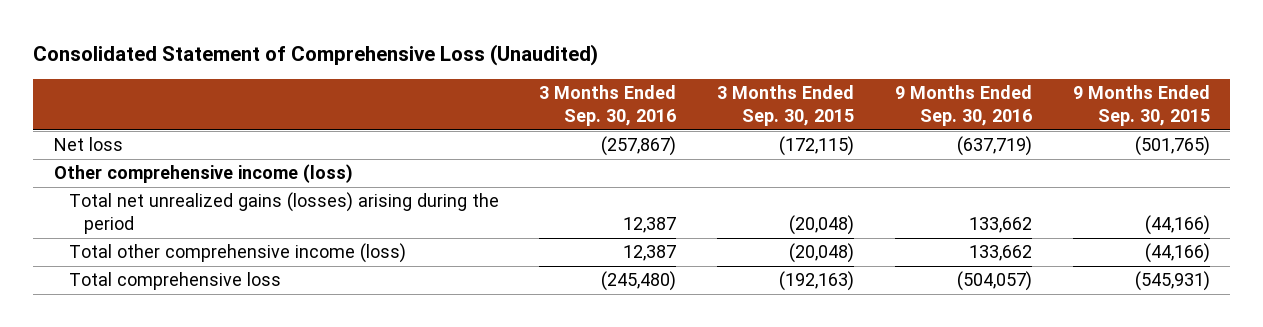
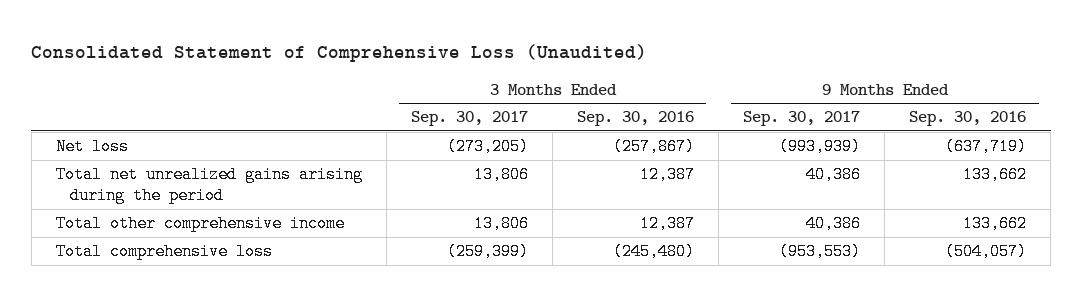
- | 3 Months Ended Sep. 30, 2016 | 3 Months Ended Sep. 30, 2015 | 9 Months Ended Sep. 30, 2016 | 9 Months Ended Sep. 30, 2015
+ | 3 Months Ended Sep. 30, 2017 | 3 Months Ended Sep. 30, 2016 | 9 Months Ended Sep. 30, 2017 | 9 Months Ended Sep. 30, 2016
- Other comprehensive income (loss)
- Total net unrealized gains (losses) arising during the period | 12,387 | (20,048) | 133,662 | (44,166)
- Total other comprehensive income (loss) | 12,387 | (20,048) | 133,662 | (44,166)
+ Total net unrealized gains arising during the period | 13,806 | 12,387 | 40,386 | 133,662
+ Total other comprehensive income | 13,806 | 12,387 | 40,386 | 133,662

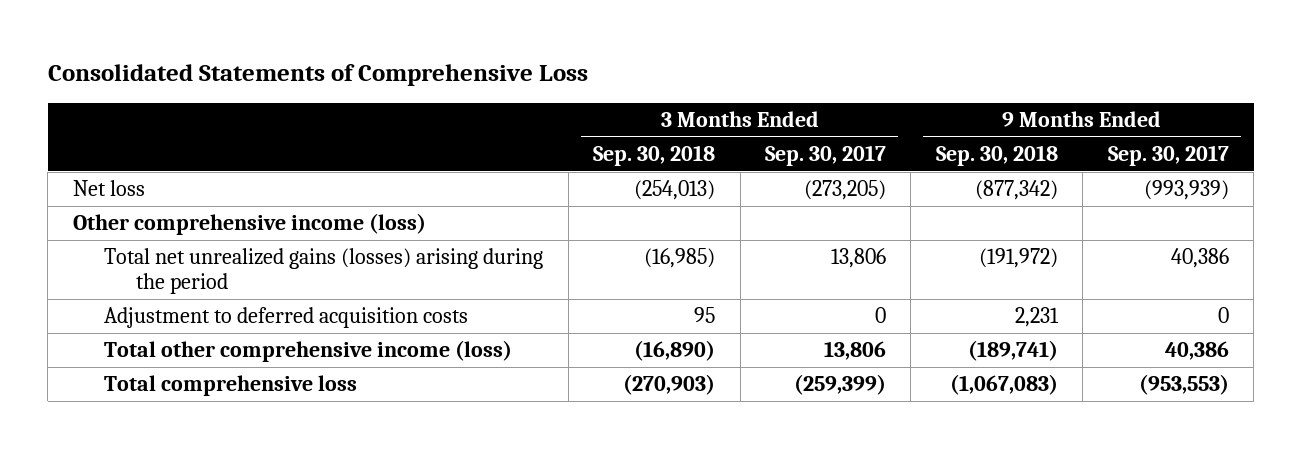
- Consolidated Statement of Comprehensive Loss (Unaudited)
+ Consolidated Statements of Comprehensive Loss
- | 3 Months Ended Sep. 30, 2017 | 3 Months Ended Sep. 30, 2016 | 9 Months Ended Sep. 30, 2017 | 9 Months Ended Sep. 30, 2016
+ | 3 Months Ended Sep. 30, 2018 | 3 Months Ended Sep. 30, 2017 | 9 Months Ended Sep. 30, 2018 | 9 Months Ended Sep. 30, 2017
- Total net unrealized gains arising during the period | 13,806 | 12,387 | 40,386 | 133,662
- Total other comprehensive income | 13,806 | 12,387 | 40,386 | 133,662
+ Other comprehensive income (loss)
+ Total net unrealized gains (losses) arising during the period | (16,985) | 13,806 | (191,972) | 40,386
+ Adjustment to deferred acquisition costs | 95 | 0 | 2,231 | 0
+ Total other comprehensive income (loss) | (16,890) | 13,806 | (189,741) | 40,386

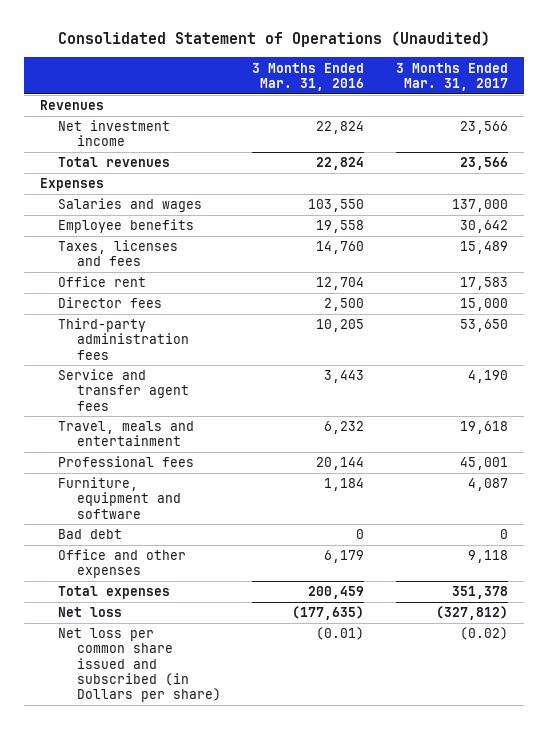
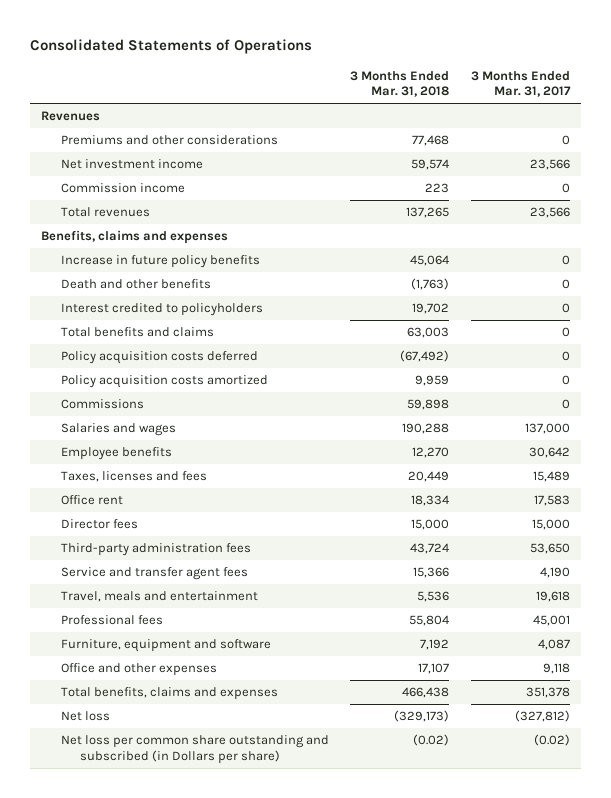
- Consolidated Statement of Operations (Unaudited)
+ Consolidated Statements of Operations
- | 3 Months Ended Mar. 31, 2016 | 3 Months Ended Mar. 31, 2017
+ | 3 Months Ended Mar. 31, 2018 | 3 Months Ended Mar. 31, 2017
+ Premiums and other considerations | 77,468 | 0
+ Commission income | 223 | 0
- Expenses
+ Benefits, claims and expenses
+ Increase in future policy benefits | 45,064 | 0
+ Death and other benefits | (1,763) | 0
+ Interest credited to policyholders | 19,702 | 0
+ Total benefits and claims | 63,003 | 0
+ Policy acquisition costs deferred | (67,492) | 0
+ Policy acquisition costs amortized | 9,959 | 0
+ Commissions | 59,898 | 0
- Bad debt | 0 | 0
- Total expenses | 200,459 | 351,378
+ Total benefits, claims and expenses | 466,438 | 351,378
- Net loss per common share issued and subscribed (in Dollars per share) | (0.01) | (0.02)
+ Net loss per common share outstanding and subscribed (in Dollars per share) | (0.02) | (0.02)

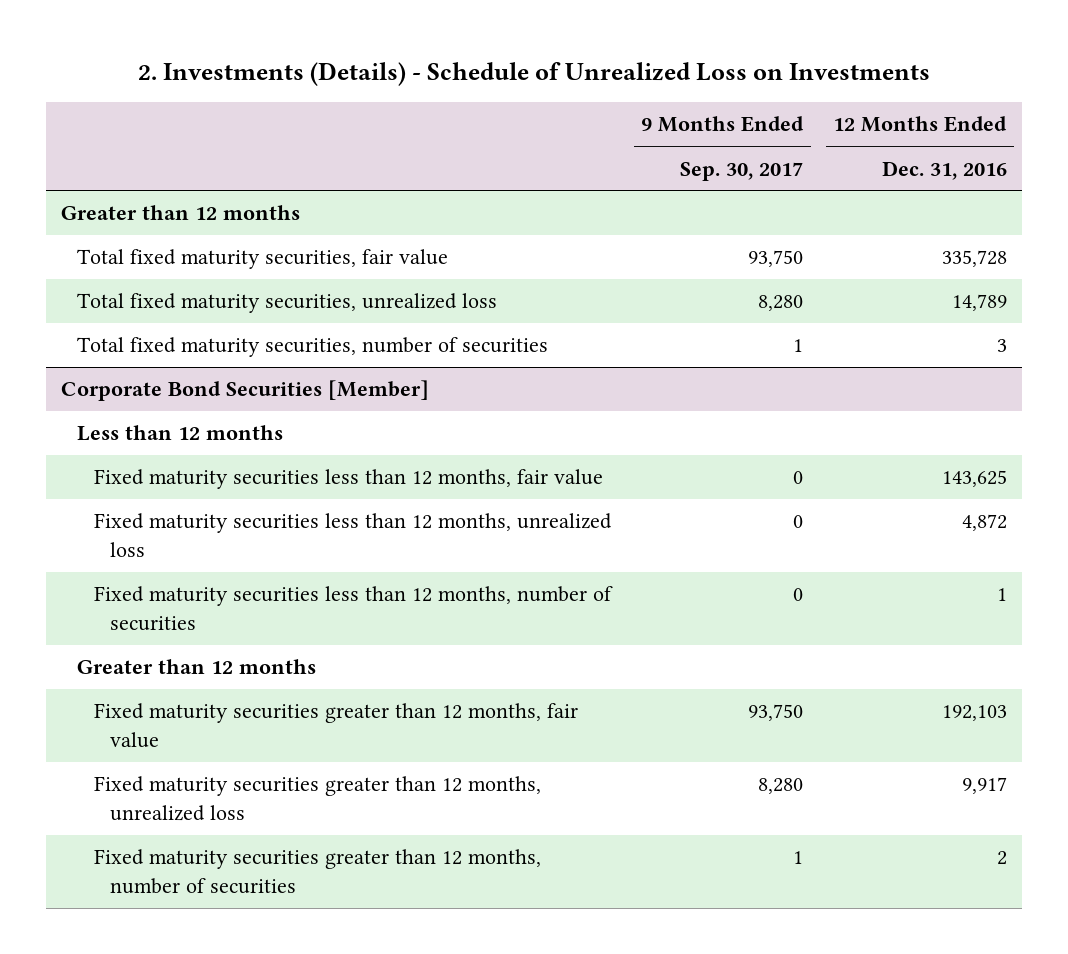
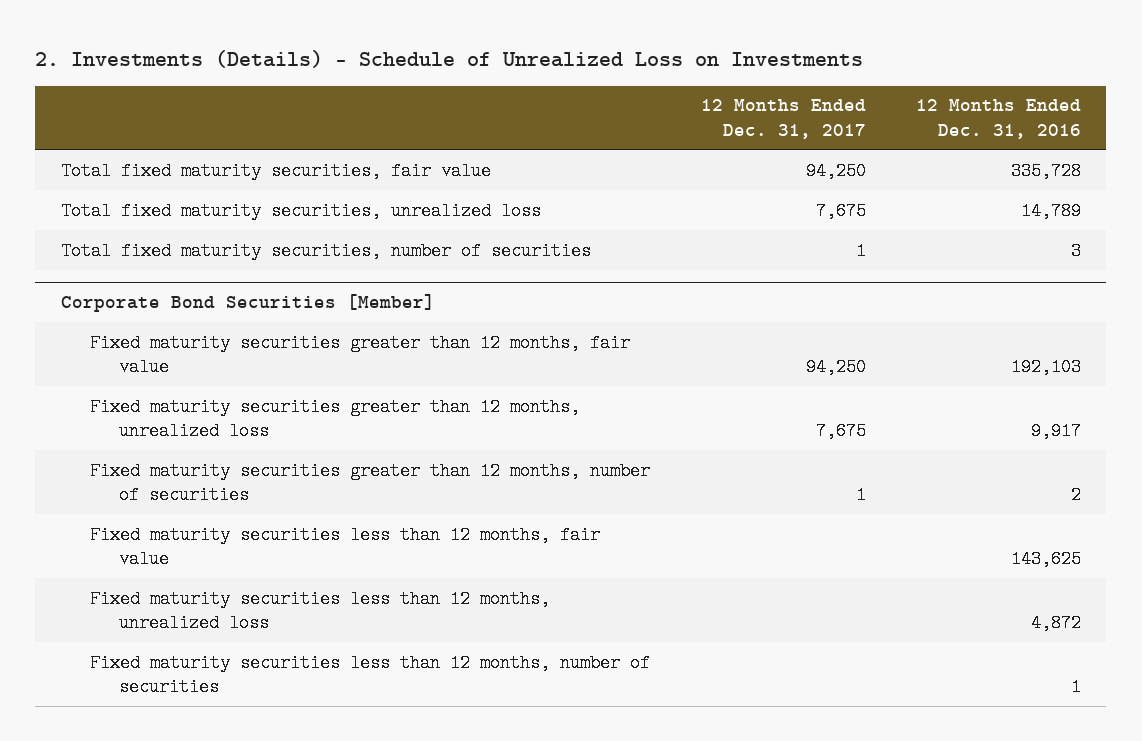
- | 9 Months Ended Sep. 30, 2017 | 12 Months Ended Dec. 31, 2016
+ | 12 Months Ended Dec. 31, 2017 | 12 Months Ended Dec. 31, 2016
- Greater than 12 months
@ Corporate Bond Securities [Member]
- Less than 12 months
- Greater than 12 months
moved down: Fixed maturity securities less than 12 months, fair value | | 143,625
moved down: Fixed maturity securities less than 12 months, unrealized loss | | 4,872
moved down: Fixed maturity securities less than 12 months, number of securities | | 1

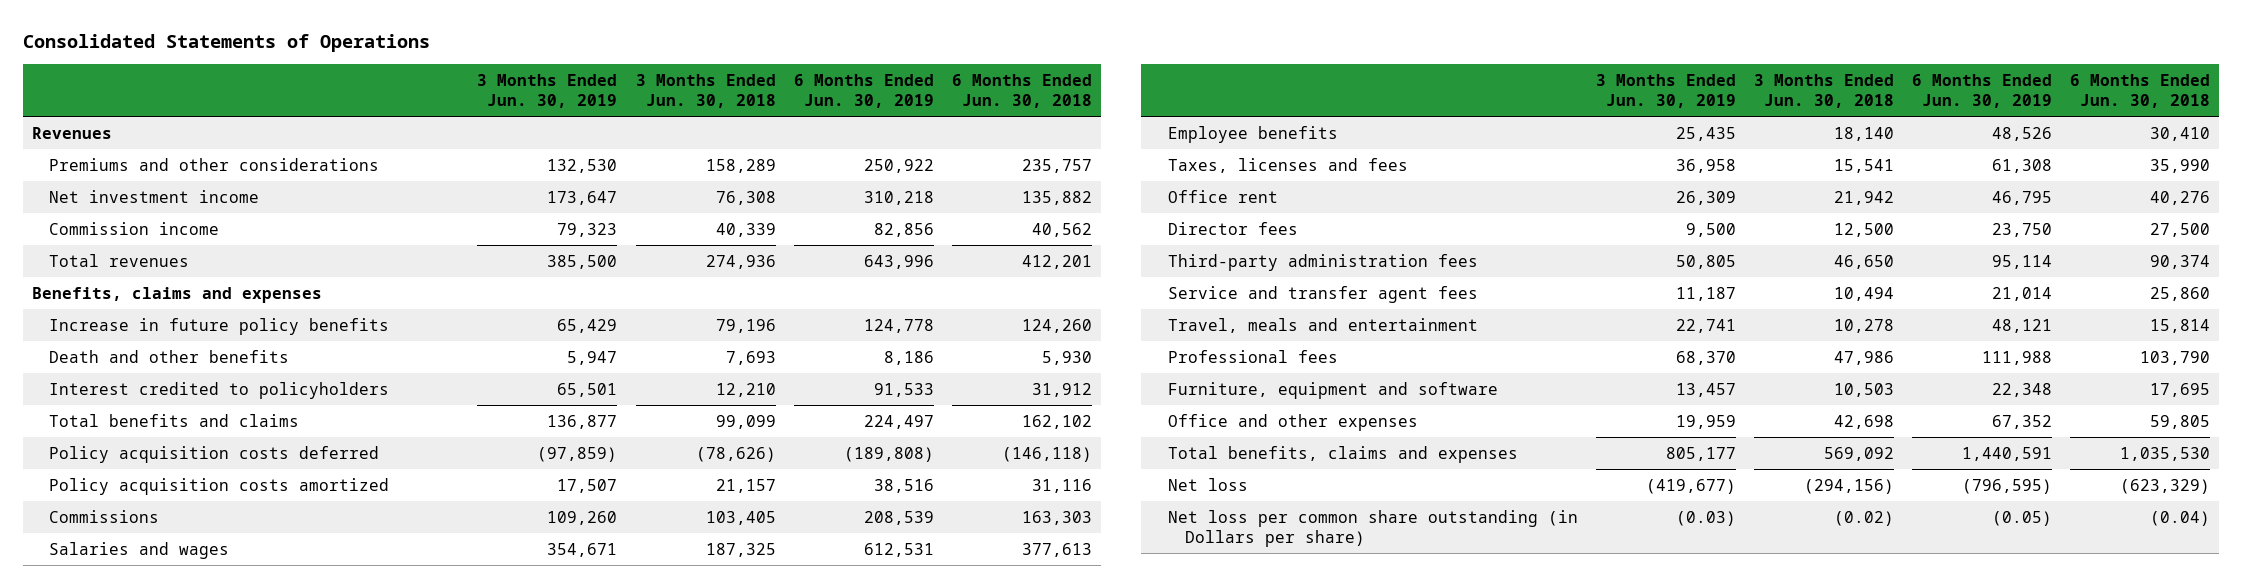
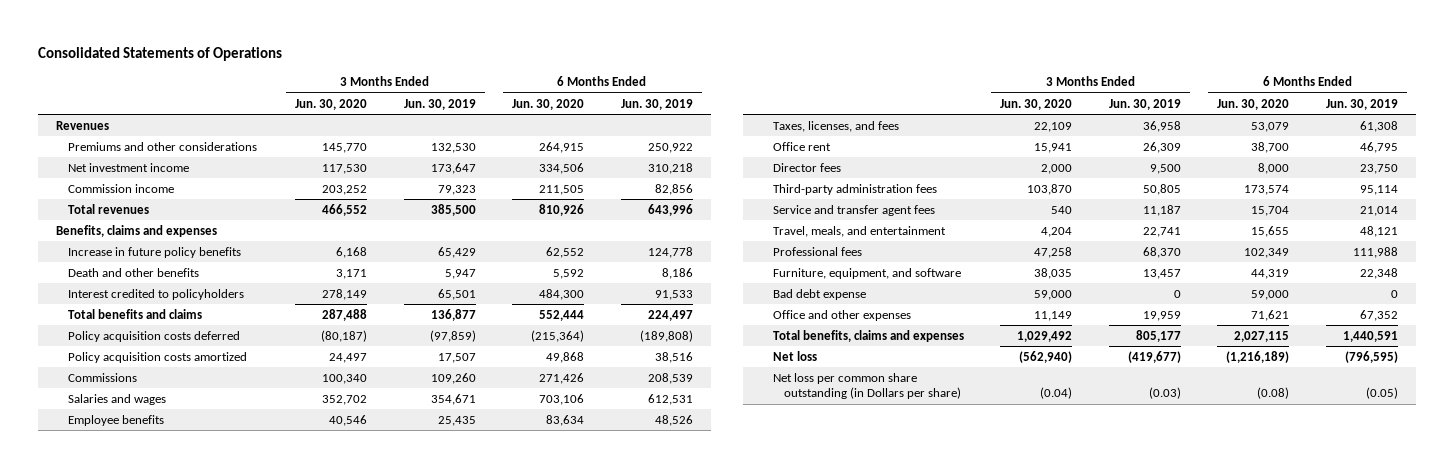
- | 3 Months Ended Jun. 30, 2019 | 3 Months Ended Jun. 30, 2018 | 6 Months Ended Jun. 30, 2019 | 6 Months Ended Jun. 30, 2018
+ | 3 Months Ended Jun. 30, 2020 | 3 Months Ended Jun. 30, 2019 | 6 Months Ended Jun. 30, 2020 | 6 Months Ended Jun. 30, 2019
- Taxes, licenses and fees | 36,958 | 15,541 | 61,308 | 35,990
+ Taxes, licenses, and fees | 22,109 | 36,958 | 53,079 | 61,308
- Travel, meals and entertainment | 22,741 | 10,278 | 48,121 | 15,814
+ Travel, meals, and entertainment | 4,204 | 22,741 | 15,655 | 48,121
- Furniture, equipment and software | 13,457 | 10,503 | 22,348 | 17,695
+ Furniture, equipment, and software | 38,035 | 13,457 | 44,319 | 22,348
+ Bad debt expense | 59,000 | 0 | 59,000 | 0

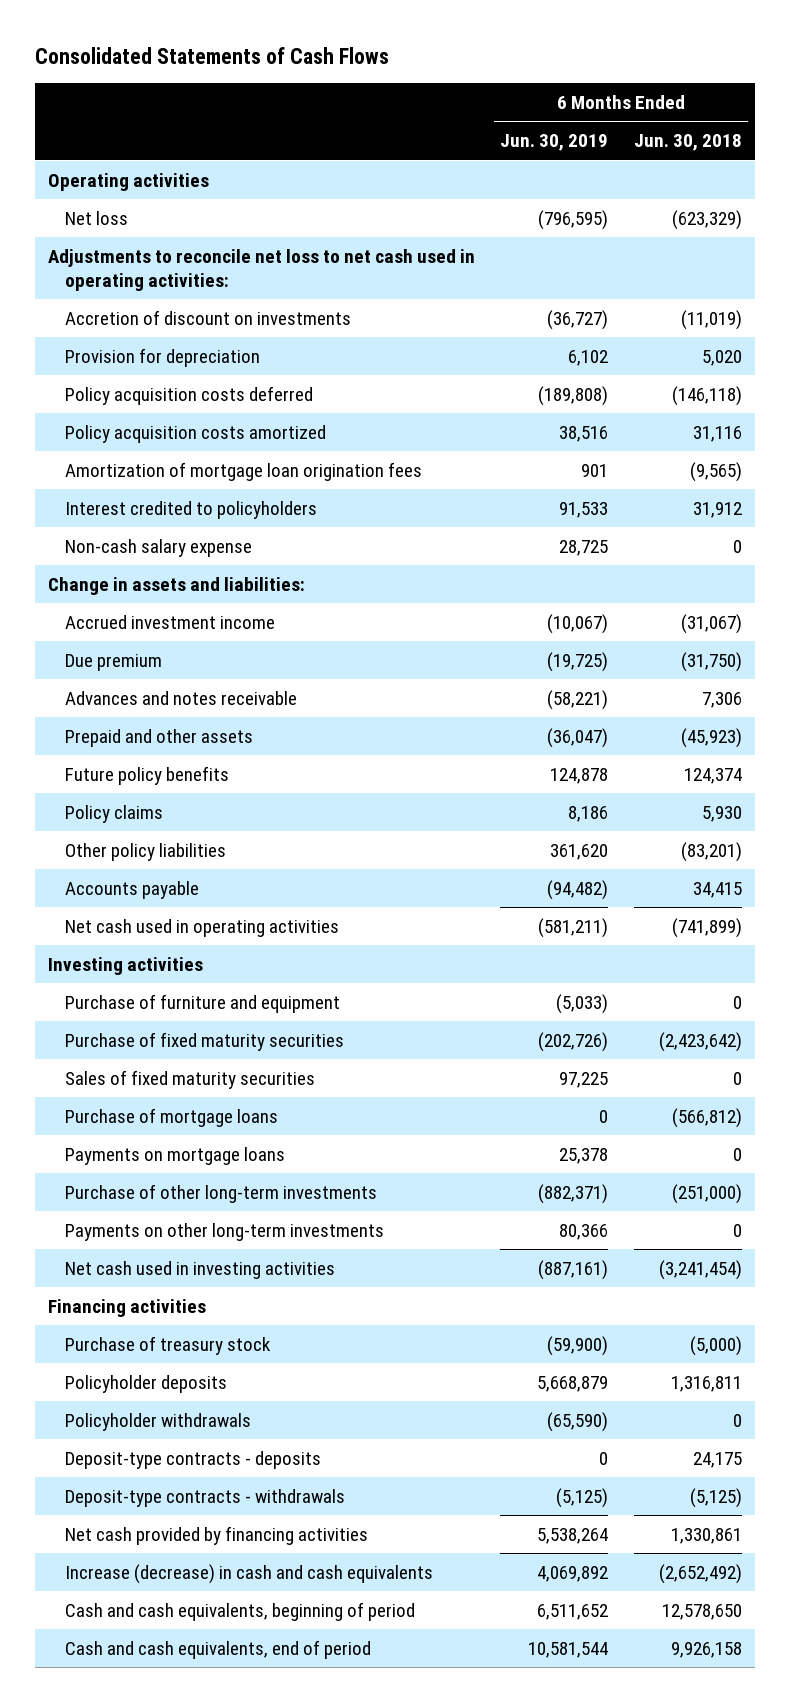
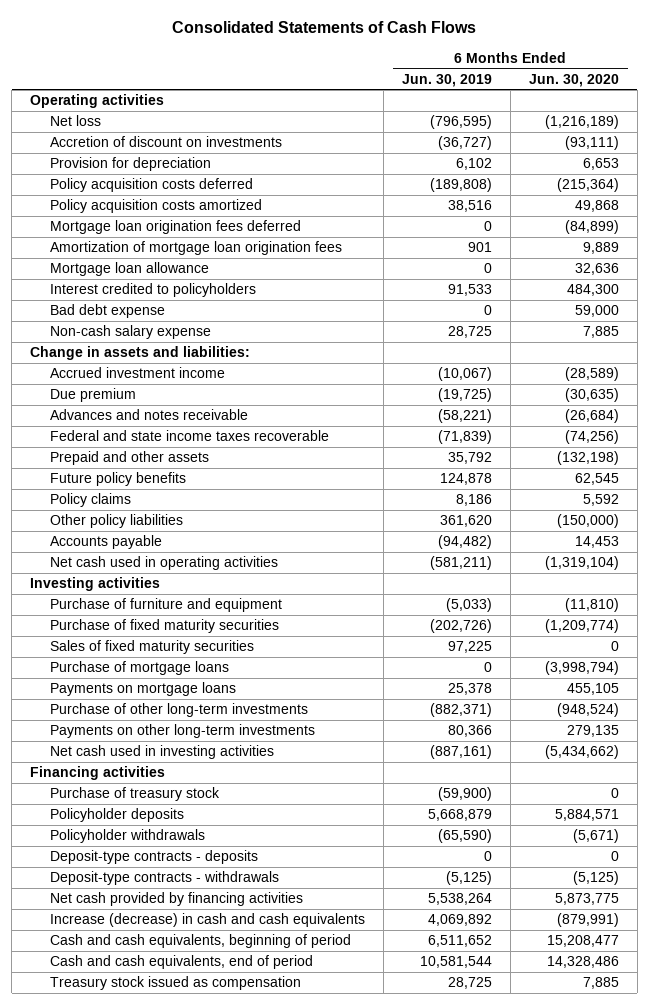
- | 6 Months Ended Jun. 30, 2019 | 6 Months Ended Jun. 30, 2018
+ | 6 Months Ended Jun. 30, 2019 | 6 Months Ended Jun. 30, 2020
- Adjustments to reconcile net loss to net cash used in operating activities:
+ Mortgage loan origination fees deferred | 0 | (84,899)
+ Mortgage loan allowance | 0 | 32,636
+ Bad debt expense | 0 | 59,000
- Prepaid and other assets | (36,047) | (45,923)
+ Federal and state income taxes recoverable | (71,839) | (74,256)
+ Prepaid and other assets | 35,792 | (132,198)
+ Treasury stock issued as compensation | 28,725 | 7,885

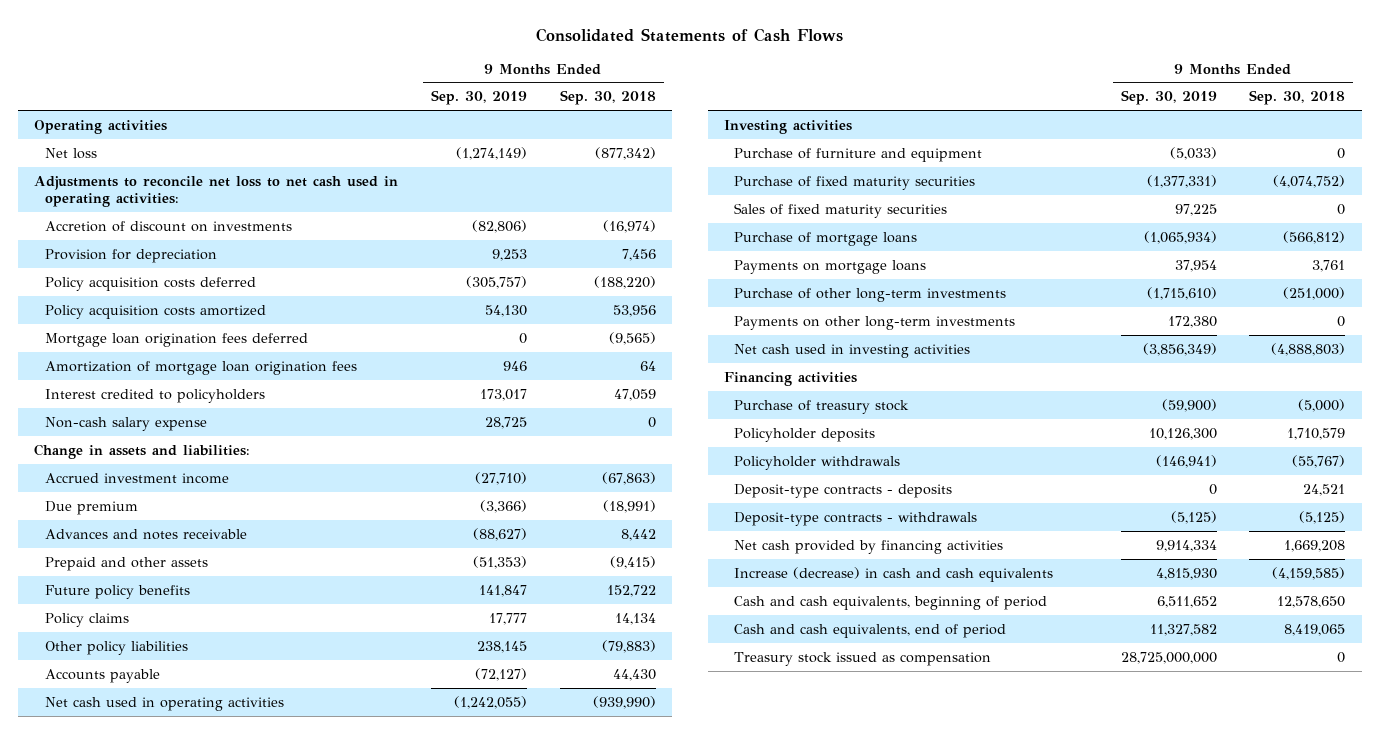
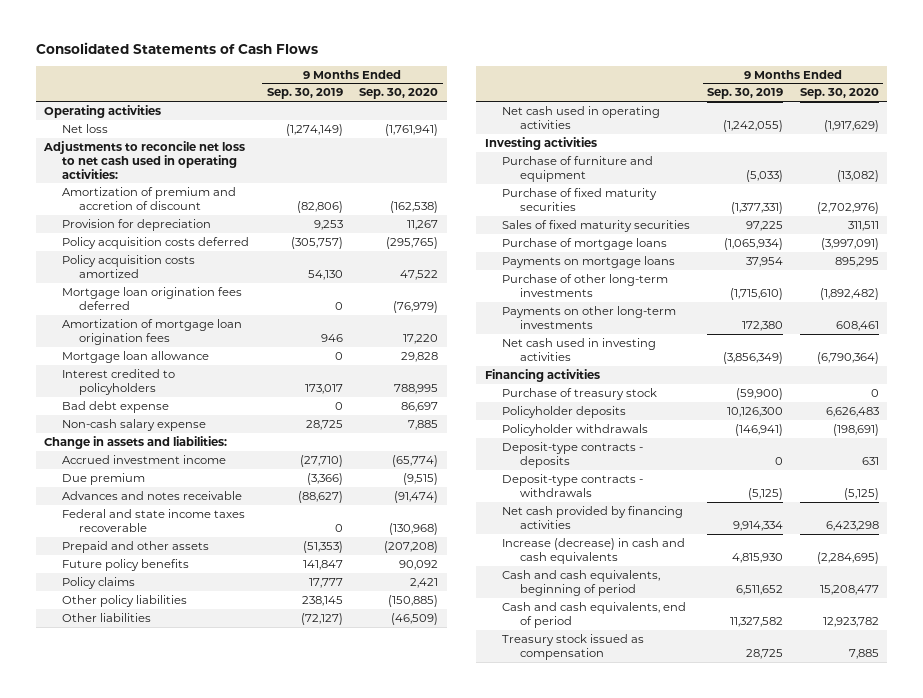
- | 9 Months Ended Sep. 30, 2019 | 9 Months Ended Sep. 30, 2018
+ | 9 Months Ended Sep. 30, 2019 | 9 Months Ended Sep. 30, 2020
- Accretion of discount on investments | (82,806) | (16,974)
+ Amortization of premium and accretion of discount | (82,806) | (162,538)
+ Mortgage loan allowance | 0 | 29,828
+ Bad debt expense | 0 | 86,697
+ Federal and state income taxes recoverable | 0 | (130,968)
- Accounts payable | (72,127) | 44,430
+ Other liabilities | (72,127) | (46,509)
- Treasury stock issued as compensation | 28,725,000,000 | 0
+ Treasury stock issued as compensation | 28,725 | 7,885

